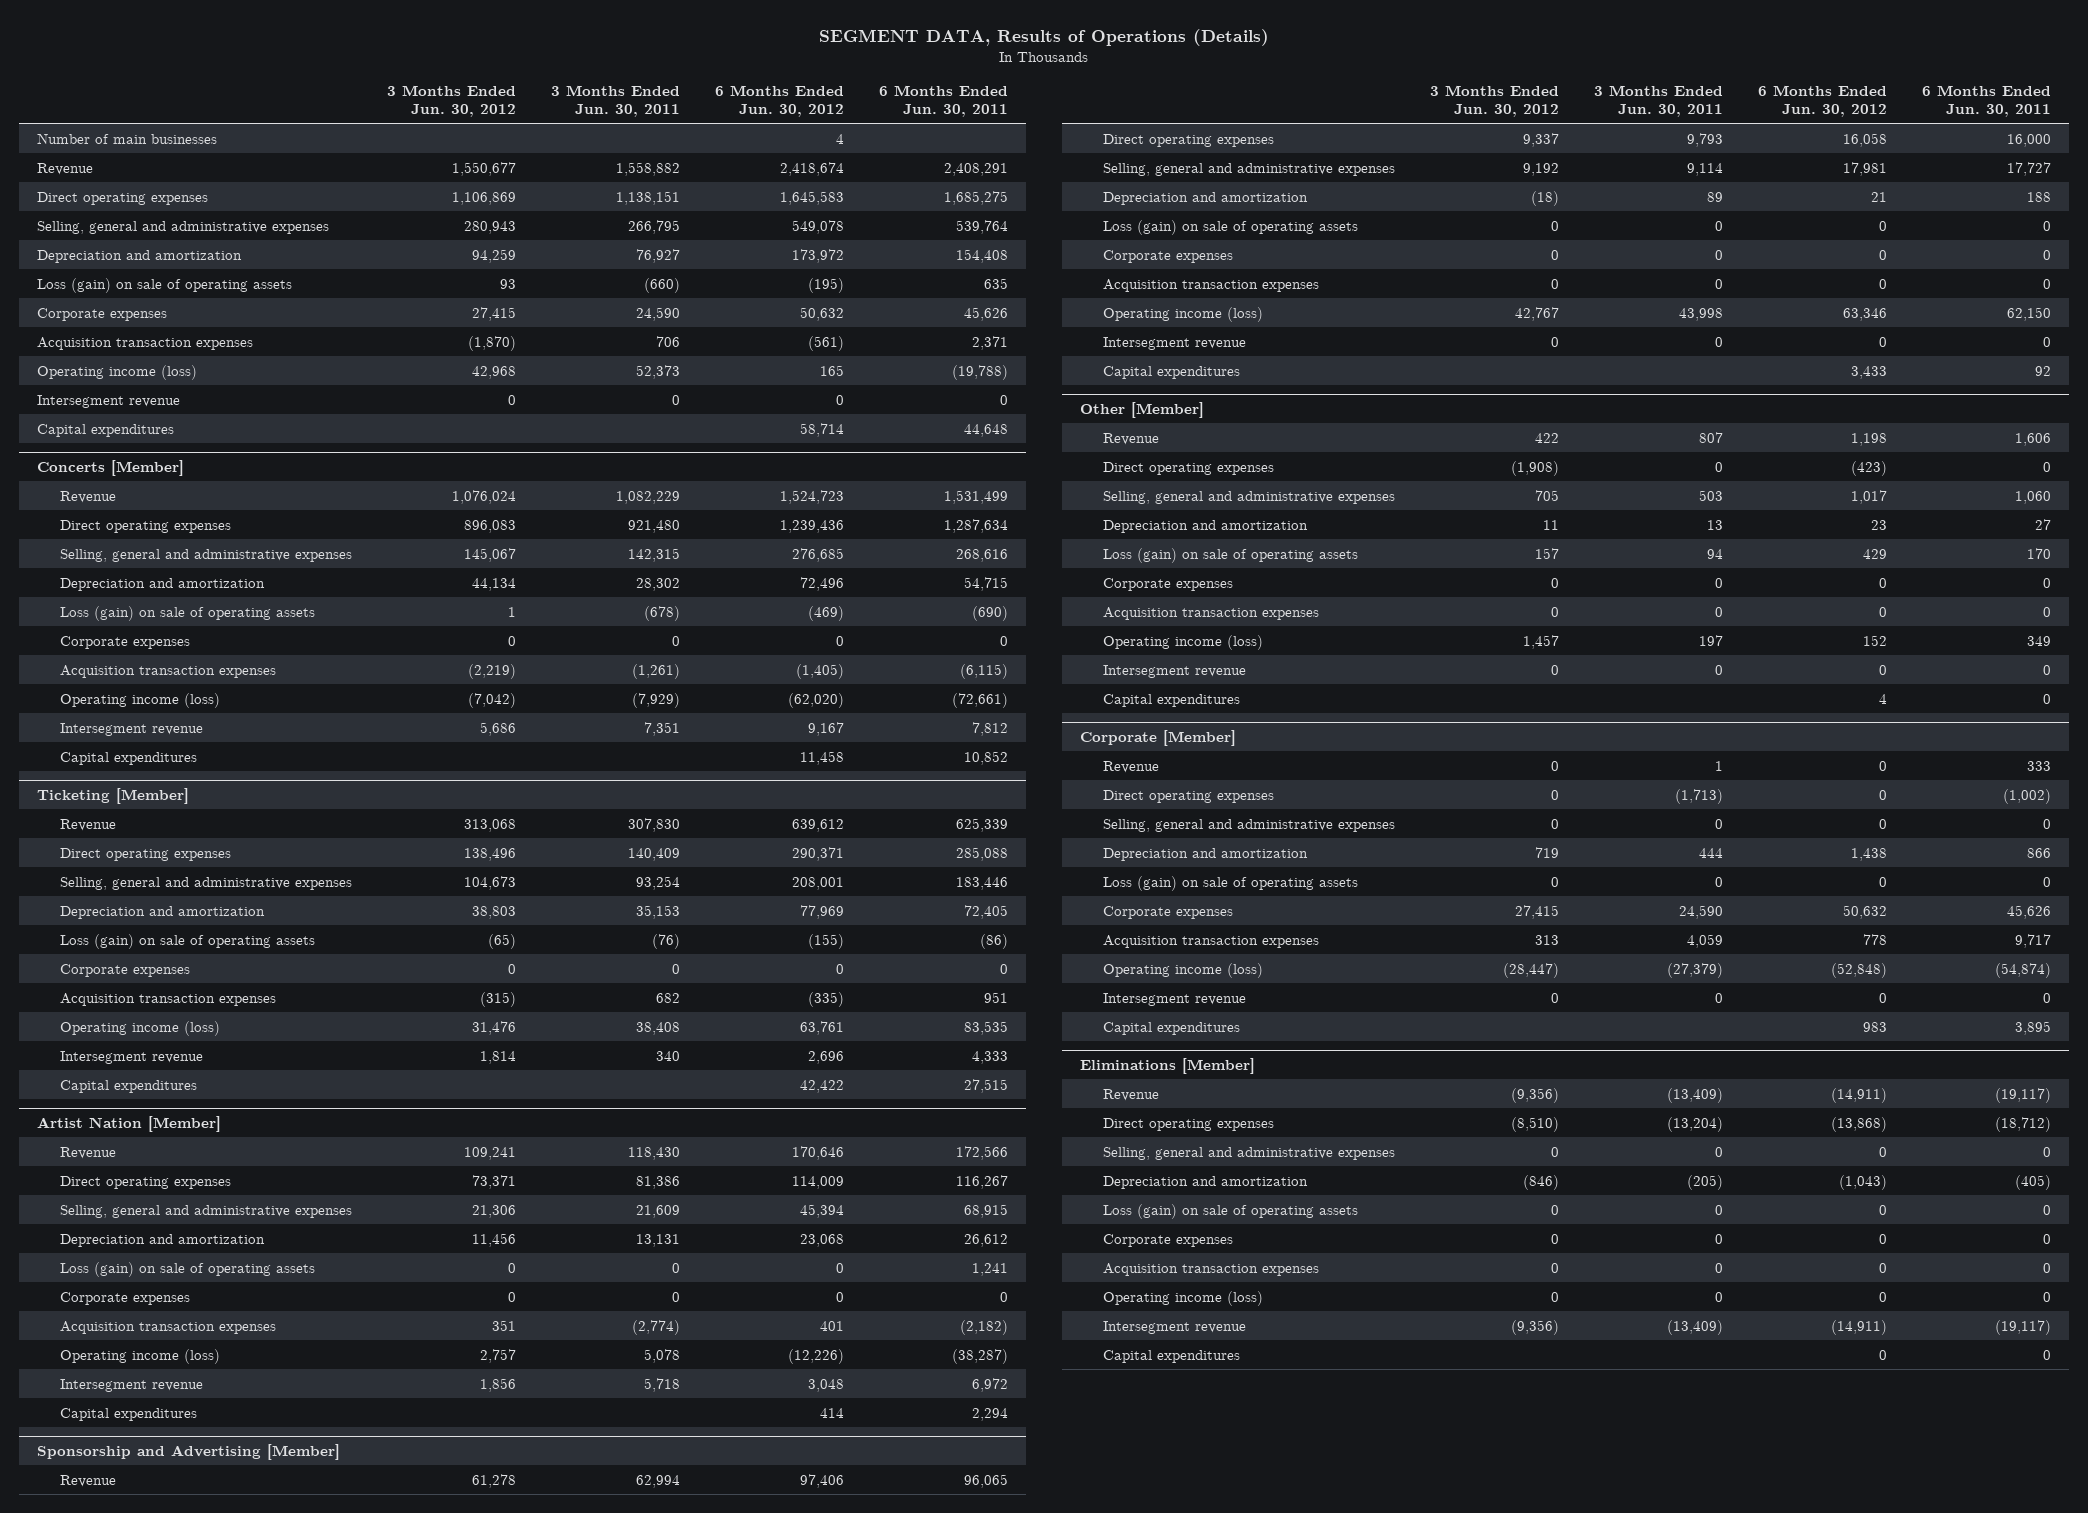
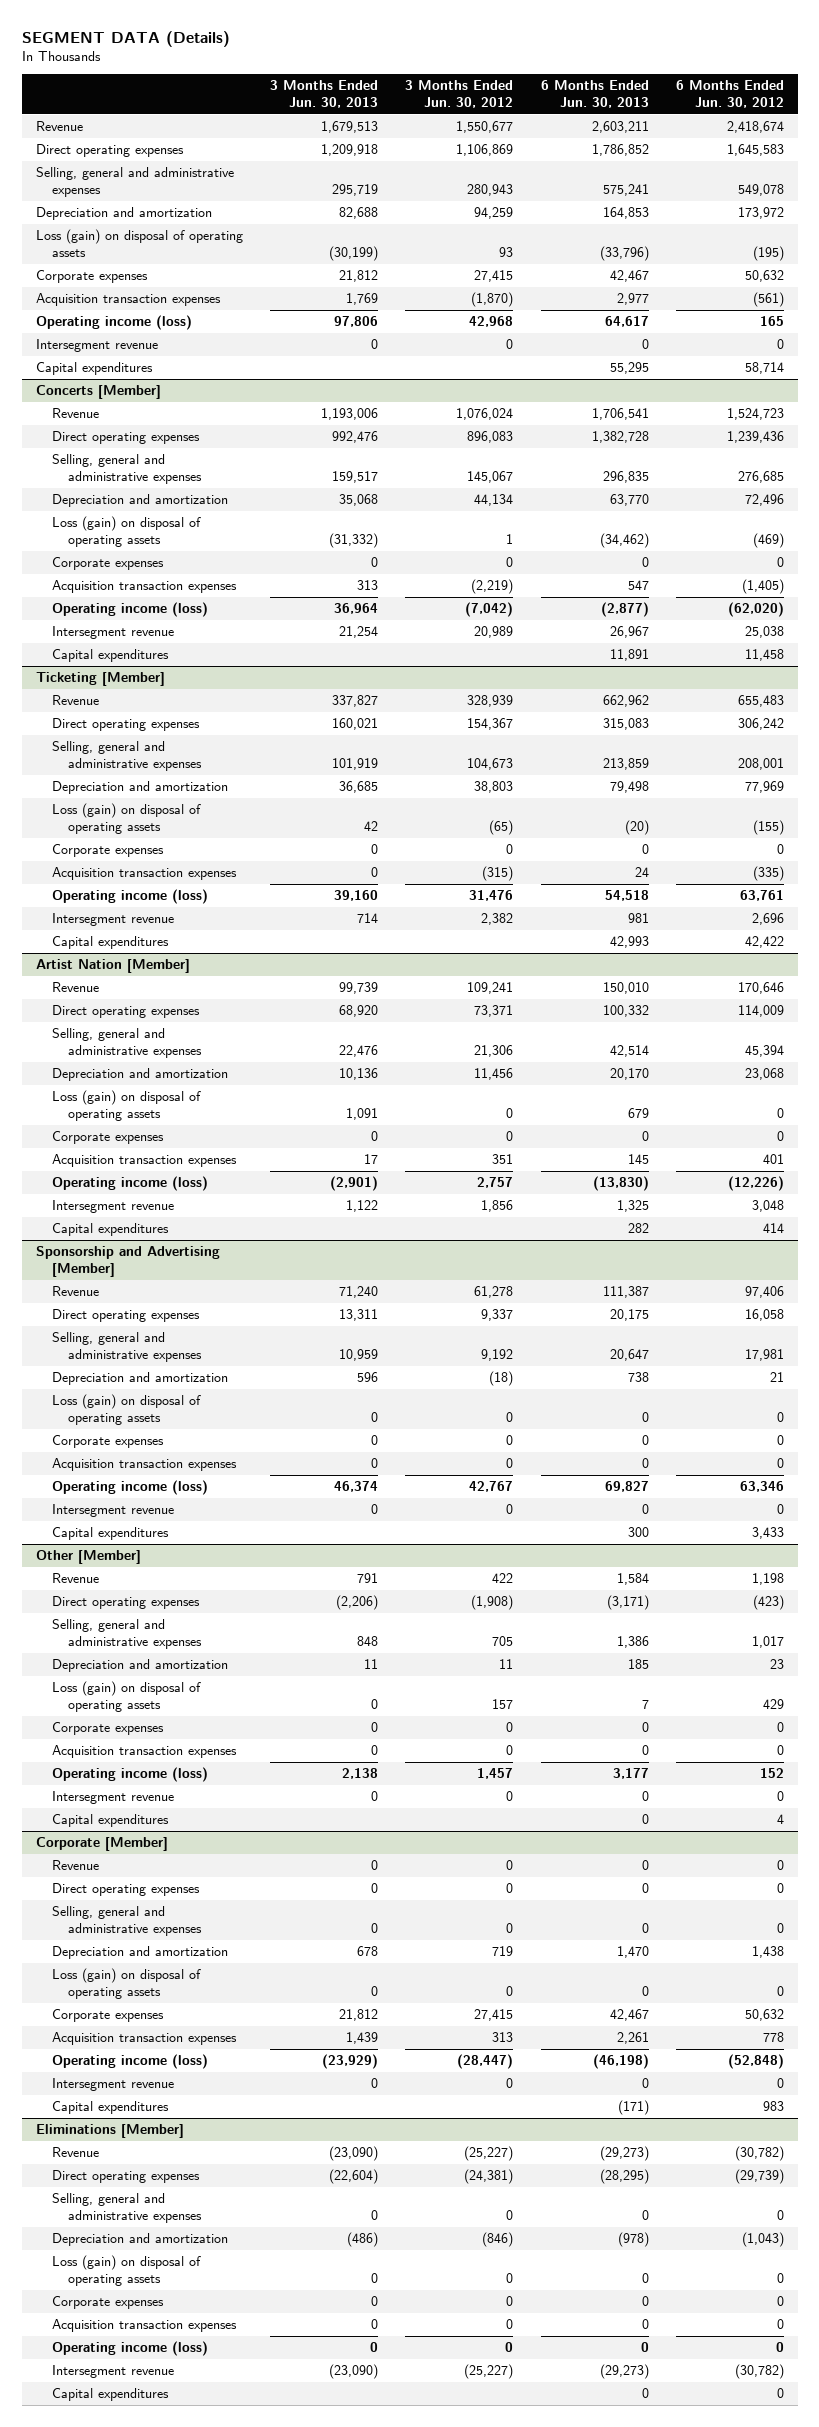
- SEGMENT DATA, Results of Operations (Details)
+ SEGMENT DATA (Details)
- | 3 Months Ended Jun. 30, 2012 | 3 Months Ended Jun. 30, 2011 | 6 Months Ended Jun. 30, 2012 | 6 Months Ended Jun. 30, 2011
+ | 3 Months Ended Jun. 30, 2013 | 3 Months Ended Jun. 30, 2012 | 6 Months Ended Jun. 30, 2013 | 6 Months Ended Jun. 30, 2012
- Number of main businesses | | | 4 |
- Loss (gain) on sale of operating assets | 93 | (660) | (195) | 635
+ Loss (gain) on disposal of operating assets | (30,199) | 93 | (33,796) | (195)
@ Concerts [Member]
- Loss (gain) on sale of operating assets | 1 | (678) | (469) | (690)
+ Loss (gain) on disposal of operating assets | (31,332) | 1 | (34,462) | (469)
- Intersegment revenue | 5,686 | 7,351 | 9,167 | 7,812
+ Intersegment revenue | 21,254 | 20,989 | 26,967 | 25,038
@ Ticketing [Member]
- Revenue | 313,068 | 307,830 | 639,612 | 625,339
- Direct operating expenses | 138,496 | 140,409 | 290,371 | 285,088
+ Revenue | 337,827 | 328,939 | 662,962 | 655,483
+ Direct operating expenses | 160,021 | 154,367 | 315,083 | 306,242
- Loss (gain) on sale of operating assets | (65) | (76) | (155) | (86)
+ Loss (gain) on disposal of operating assets | 42 | (65) | (20) | (155)
- Intersegment revenue | 1,814 | 340 | 2,696 | 4,333
+ Intersegment revenue | 714 | 2,382 | 981 | 2,696
@ Artist Nation [Member]
- Loss (gain) on sale of operating assets | 0 | 0 | 0 | 1,241
+ Loss (gain) on disposal of operating assets | 1,091 | 0 | 679 | 0
@ Sponsorship and Advertising [Member]
- Loss (gain) on sale of operating assets | 0 | 0 | 0 | 0
+ Loss (gain) on disposal of operating assets | 0 | 0 | 0 | 0
@ Other [Member]
- Loss (gain) on sale of operating assets | 157 | 94 | 429 | 170
+ Loss (gain) on disposal of operating assets | 0 | 157 | 7 | 429
@ Corporate [Member]
- Loss (gain) on sale of operating assets | 0 | 0 | 0 | 0
+ Loss (gain) on disposal of operating assets | 0 | 0 | 0 | 0
@ Eliminations [Member]
- Revenue | (9,356) | (13,409) | (14,911) | (19,117)
- Direct operating expenses | (8,510) | (13,204) | (13,868) | (18,712)
+ Revenue | (23,090) | (25,227) | (29,273) | (30,782)
+ Direct operating expenses | (22,604) | (24,381) | (28,295) | (29,739)
- Loss (gain) on sale of operating assets | 0 | 0 | 0 | 0
+ Loss (gain) on disposal of operating assets | 0 | 0 | 0 | 0
- Intersegment revenue | (9,356) | (13,409) | (14,911) | (19,117)
+ Intersegment revenue | (23,090) | (25,227) | (29,273) | (30,782)

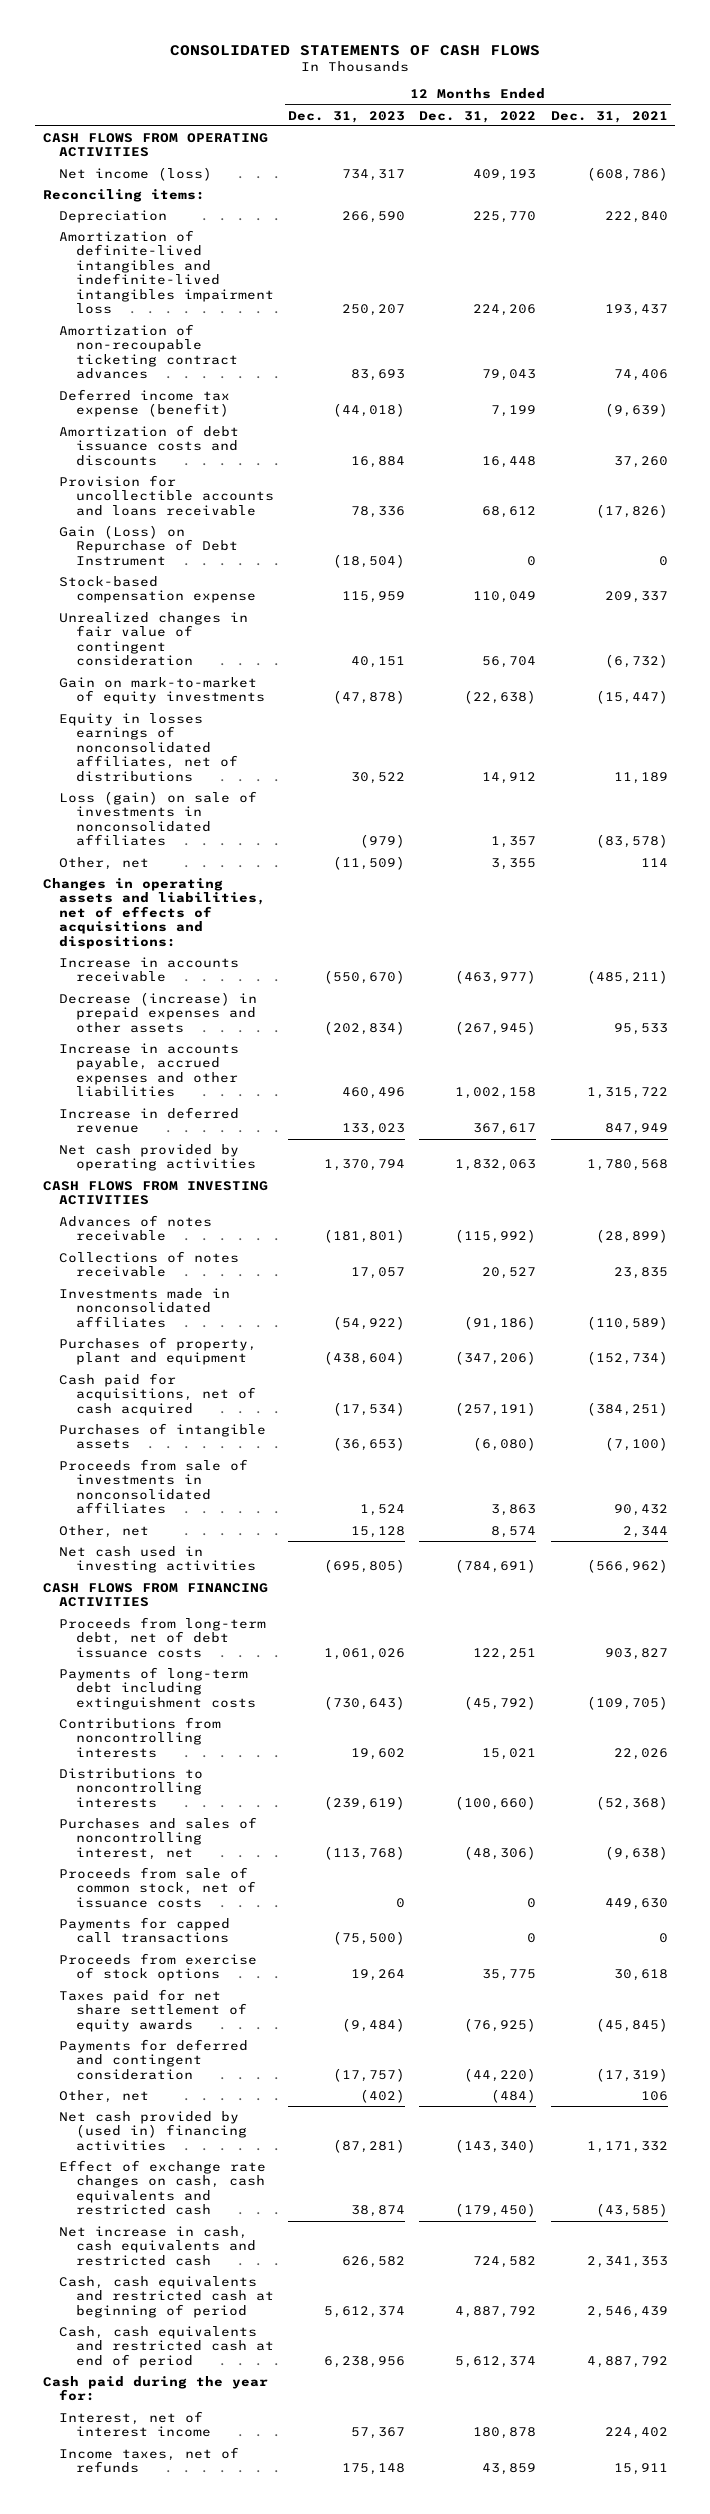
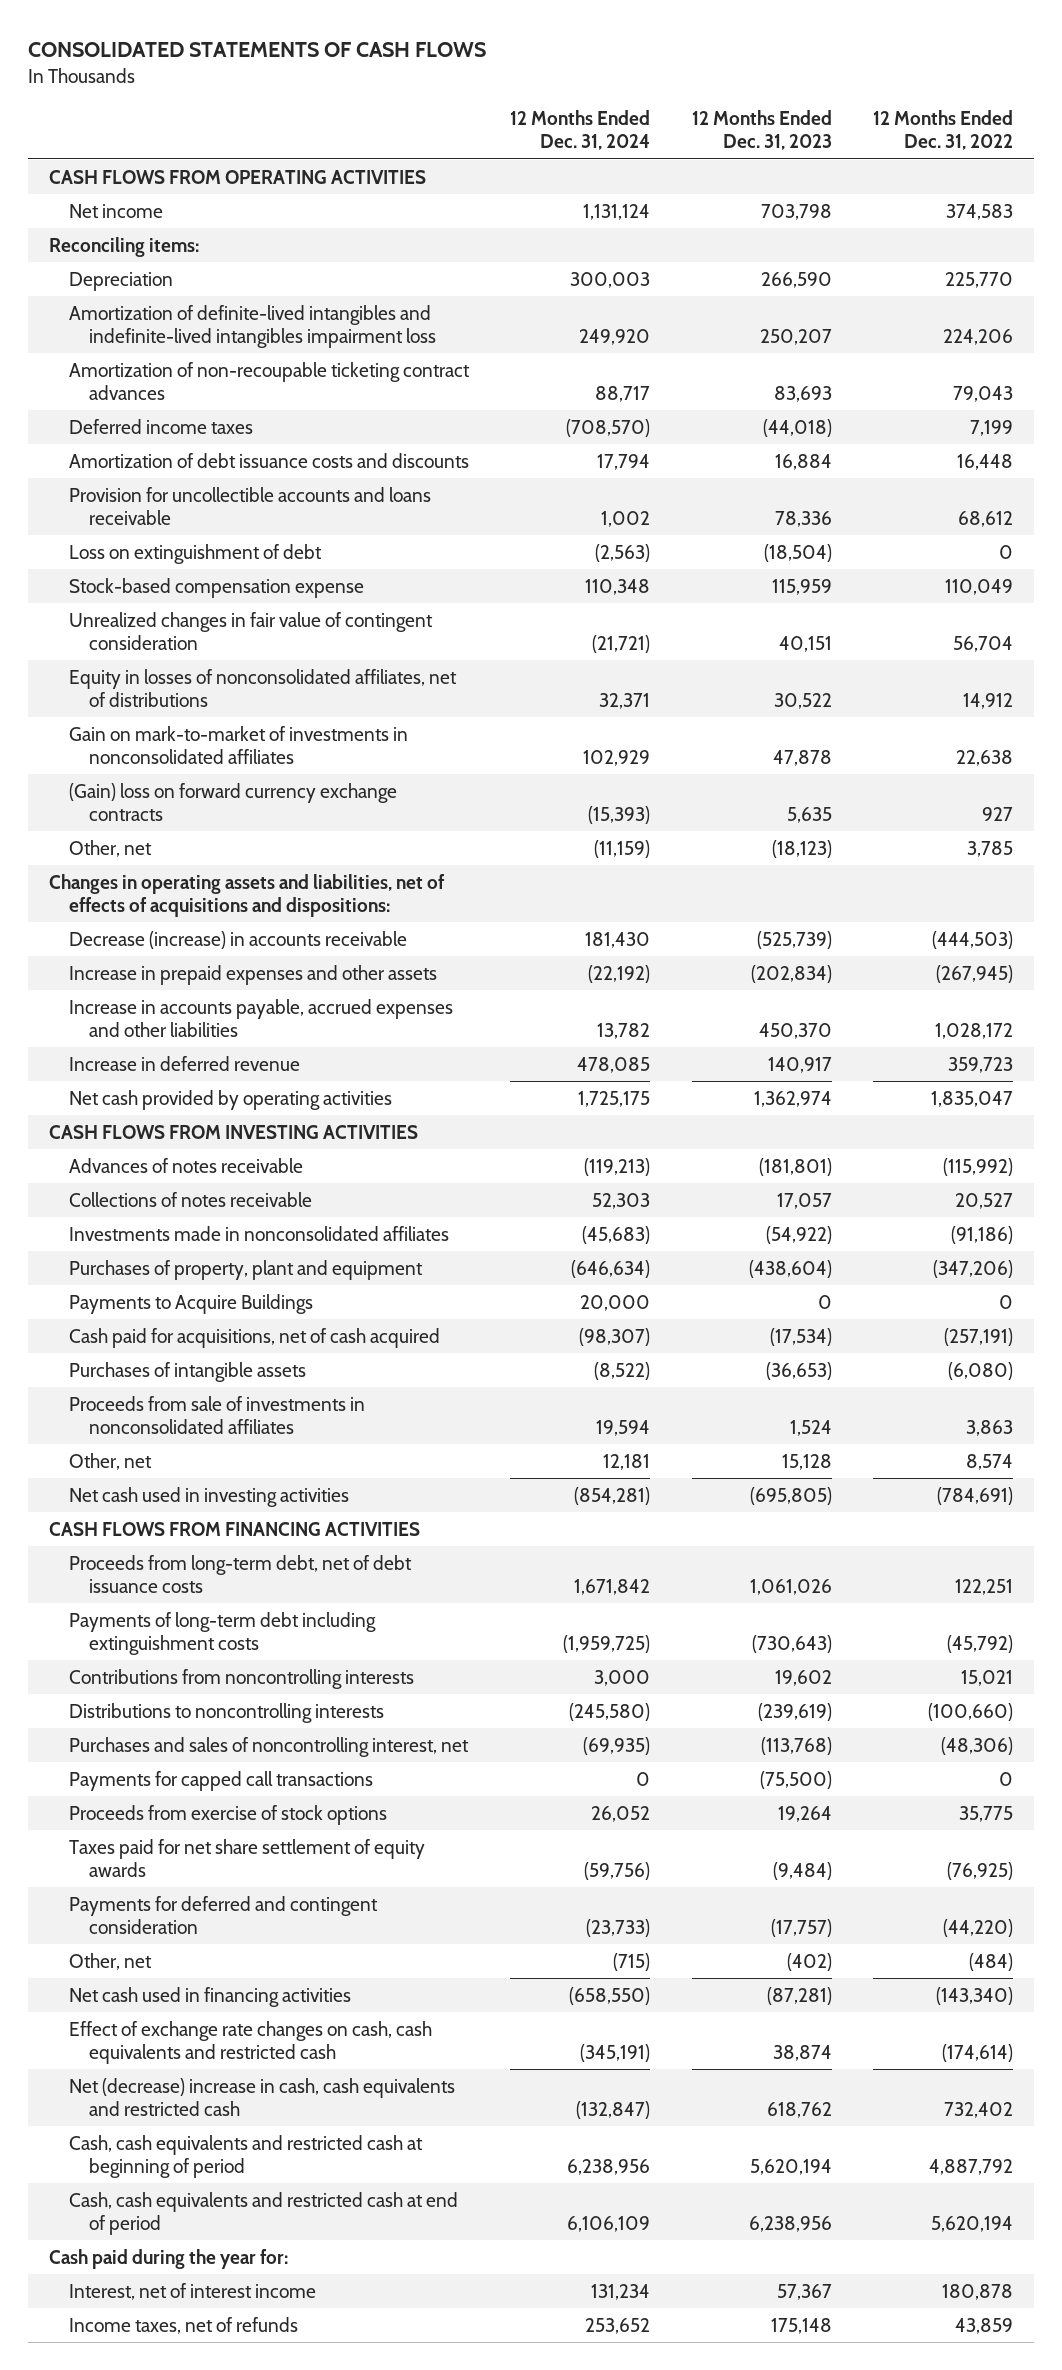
- | 12 Months Ended Dec. 31, 2023 | 12 Months Ended Dec. 31, 2022 | 12 Months Ended Dec. 31, 2021
+ | 12 Months Ended Dec. 31, 2024 | 12 Months Ended Dec. 31, 2023 | 12 Months Ended Dec. 31, 2022
- Net income (loss) | 734,317 | 409,193 | (608,786)
+ Net income | 1,131,124 | 703,798 | 374,583
- Deferred income tax expense (benefit) | (44,018) | 7,199 | (9,639)
+ Deferred income taxes | (708,570) | (44,018) | 7,199
- Gain (Loss) on Repurchase of Debt Instrument | (18,504) | 0 | 0
+ Loss on extinguishment of debt | (2,563) | (18,504) | 0
- Gain on mark-to-market of equity investments | (47,878) | (22,638) | (15,447)
- Equity in losses earnings of nonconsolidated affiliates, net of distributions | 30,522 | 14,912 | 11,189
- Loss (gain) on sale of investments in nonconsolidated affiliates | (979) | 1,357 | (83,578)
- Other, net | (11,509) | 3,355 | 114
+ Equity in losses of nonconsolidated affiliates, net of distributions | 32,371 | 30,522 | 14,912
+ Gain on mark-to-market of investments in nonconsolidated affiliates | 102,929 | 47,878 | 22,638
+ (Gain) loss on forward currency exchange contracts | (15,393) | 5,635 | 927
+ Other, net | (11,159) | (18,123) | 3,785
- Increase in accounts receivable | (550,670) | (463,977) | (485,211)
- Decrease (increase) in prepaid expenses and other assets | (202,834) | (267,945) | 95,533
- Increase in accounts payable, accrued expenses and other liabilities | 460,496 | 1,002,158 | 1,315,722
- Increase in deferred revenue | 133,023 | 367,617 | 847,949
- Net cash provided by operating activities | 1,370,794 | 1,832,063 | 1,780,568
+ Decrease (increase) in accounts receivable | 181,430 | (525,739) | (444,503)
+ Increase in prepaid expenses and other assets | (22,192) | (202,834) | (267,945)
+ Increase in accounts payable, accrued expenses and other liabilities | 13,782 | 450,370 | 1,028,172
+ Increase in deferred revenue | 478,085 | 140,917 | 359,723
+ Net cash provided by operating activities | 1,725,175 | 1,362,974 | 1,835,047
+ Payments to Acquire Buildings | 20,000 | 0 | 0
- Proceeds from sale of common stock, net of issuance costs | 0 | 0 | 449,630
- Net cash provided by (used in) financing activities | (87,281) | (143,340) | 1,171,332
- Effect of exchange rate changes on cash, cash equivalents and restricted cash | 38,874 | (179,450) | (43,585)
- Net increase in cash, cash equivalents and restricted cash | 626,582 | 724,582 | 2,341,353
- Cash, cash equivalents and restricted cash at beginning of period | 5,612,374 | 4,887,792 | 2,546,439
- Cash, cash equivalents and restricted cash at end of period | 6,238,956 | 5,612,374 | 4,887,792
+ Net cash used in financing activities | (658,550) | (87,281) | (143,340)
+ Effect of exchange rate changes on cash, cash equivalents and restricted cash | (345,191) | 38,874 | (174,614)
+ Net (decrease) increase in cash, cash equivalents and restricted cash | (132,847) | 618,762 | 732,402
+ Cash, cash equivalents and restricted cash at beginning of period | 6,238,956 | 5,620,194 | 4,887,792
+ Cash, cash equivalents and restricted cash at end of period | 6,106,109 | 6,238,956 | 5,620,194

